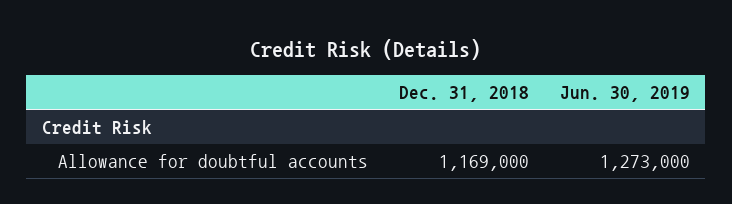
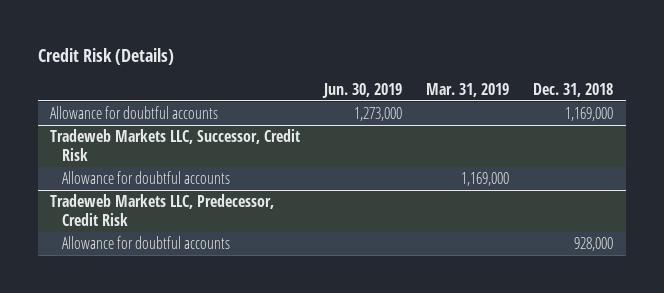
- | Dec. 31, 2018 | Jun. 30, 2019
+ | Jun. 30, 2019 | Mar. 31, 2019 | Dec. 31, 2018
- Credit Risk
+ Tradeweb Markets LLC, Successor, Credit Risk
+ Allowance for doubtful accounts | | 1,169,000 |
+ Tradeweb Markets LLC, Predecessor, Credit Risk
+ Allowance for doubtful accounts | | | 928,000

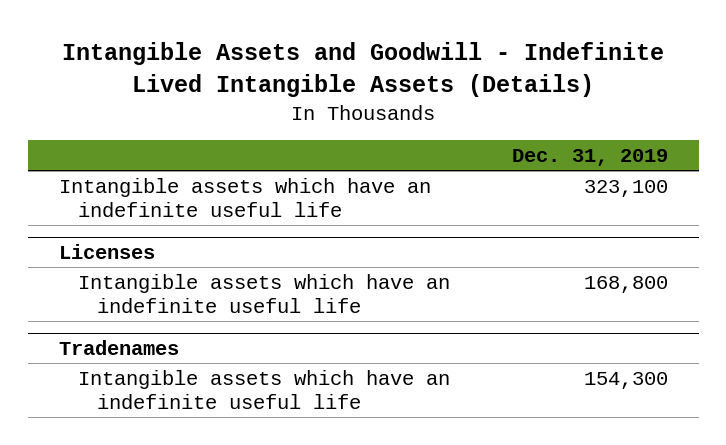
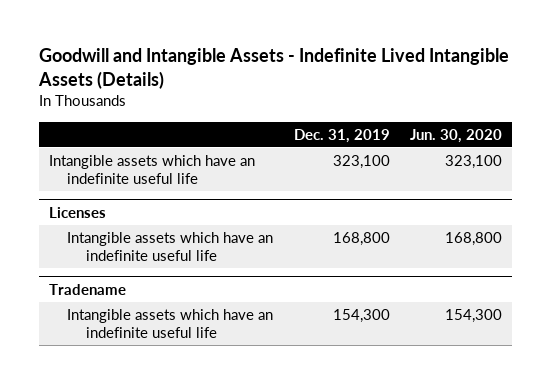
- Intangible Assets and Goodwill - Indefinite Lived Intangible Assets (Details)
+ Goodwill and Intangible Assets - Indefinite Lived Intangible Assets (Details)
- | Dec. 31, 2019
+ | Dec. 31, 2019 | Jun. 30, 2020
- Tradenames
+ Tradename

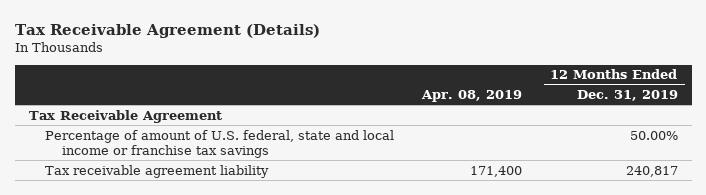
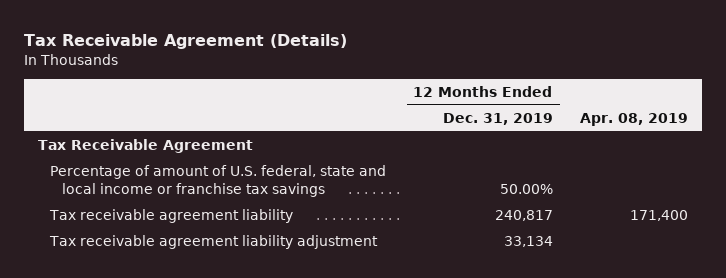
- | Apr. 08, 2019 | 12 Months Ended Dec. 31, 2019
+ | 12 Months Ended Dec. 31, 2019 | Apr. 08, 2019
+ Tax receivable agreement liability adjustment | 33,134 |

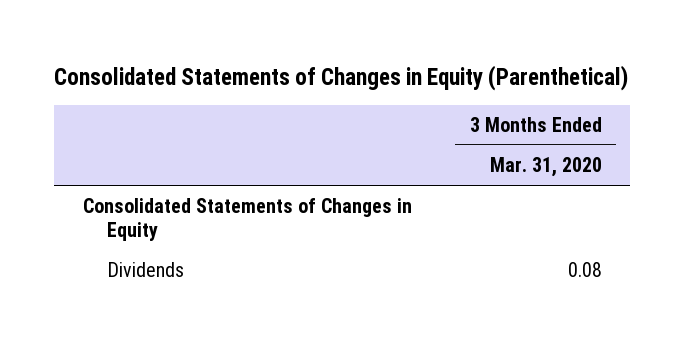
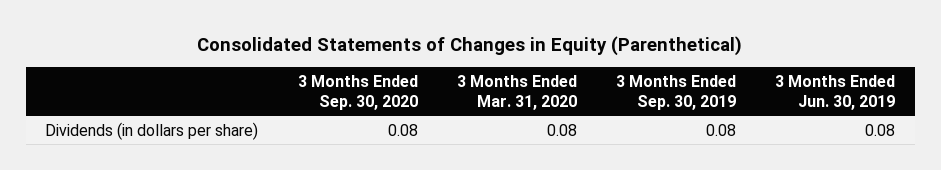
- | 3 Months Ended Mar. 31, 2020
+ | 3 Months Ended Sep. 30, 2020 | 3 Months Ended Mar. 31, 2020 | 3 Months Ended Sep. 30, 2019 | 3 Months Ended Jun. 30, 2019
- Consolidated Statements of Changes in Equity
- Dividends | 0.08
+ Dividends (in dollars per share) | 0.08 | 0.08 | 0.08 | 0.08

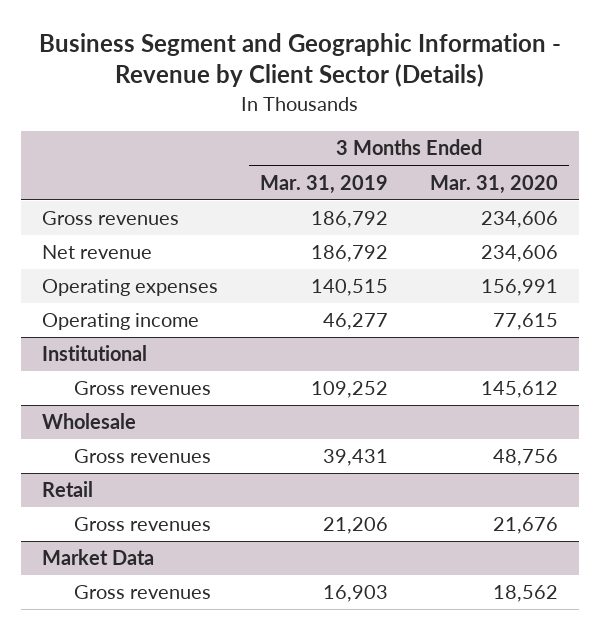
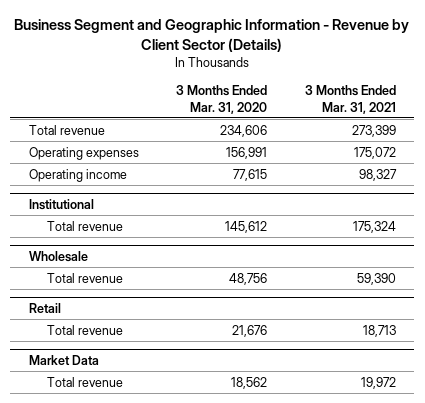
- | 3 Months Ended Mar. 31, 2019 | 3 Months Ended Mar. 31, 2020
+ | 3 Months Ended Mar. 31, 2020 | 3 Months Ended Mar. 31, 2021
- Gross revenues | 186,792 | 234,606
- Net revenue | 186,792 | 234,606
+ Total revenue | 234,606 | 273,399
@ Institutional
- Gross revenues | 109,252 | 145,612
+ Total revenue | 145,612 | 175,324
@ Wholesale
- Gross revenues | 39,431 | 48,756
+ Total revenue | 48,756 | 59,390
@ Retail
- Gross revenues | 21,206 | 21,676
+ Total revenue | 21,676 | 18,713
@ Market Data
- Gross revenues | 16,903 | 18,562
+ Total revenue | 18,562 | 19,972

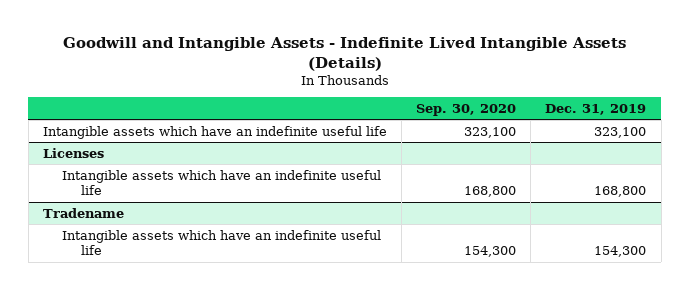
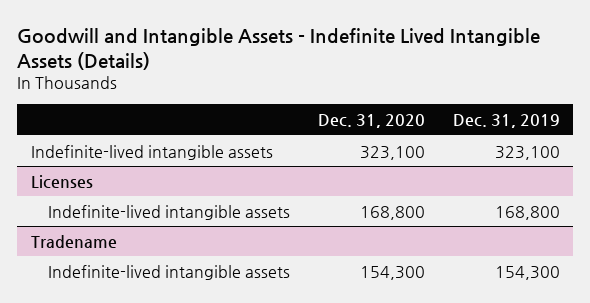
- | Sep. 30, 2020 | Dec. 31, 2019
+ | Dec. 31, 2020 | Dec. 31, 2019
- Intangible assets which have an indefinite useful life | 323,100 | 323,100
+ Indefinite-lived intangible assets | 323,100 | 323,100
@ Licenses
- Intangible assets which have an indefinite useful life | 168,800 | 168,800
+ Indefinite-lived intangible assets | 168,800 | 168,800
@ Tradename
- Intangible assets which have an indefinite useful life | 154,300 | 154,300
+ Indefinite-lived intangible assets | 154,300 | 154,300

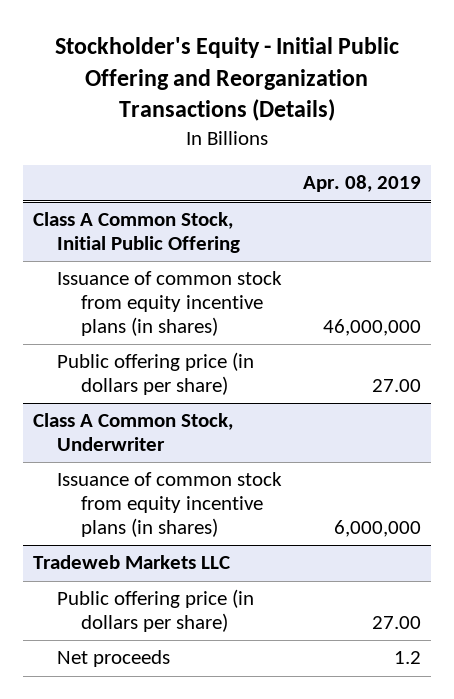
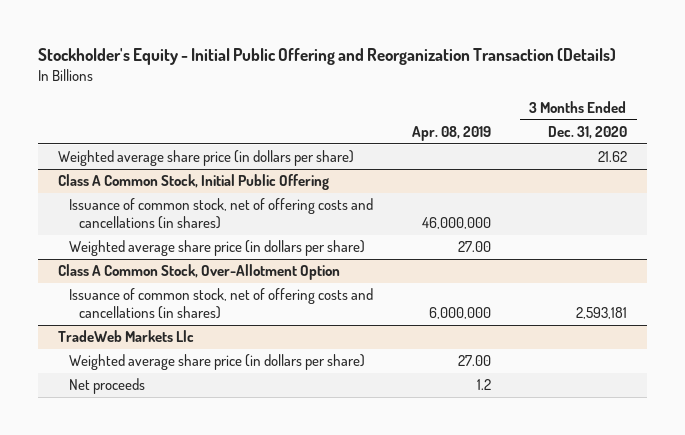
- Stockholder's Equity - Initial Public Offering and Reorganization Transactions (Details)
+ Stockholder's Equity - Initial Public Offering and Reorganization Transaction (Details)
- | Apr. 08, 2019
+ | Apr. 08, 2019 | 3 Months Ended Dec. 31, 2020
+ Weighted average share price (in dollars per share) | | 21.62
@ Class A Common Stock, Initial Public Offering
- Issuance of common stock from equity incentive plans (in shares) | 46,000,000
- Public offering price (in dollars per share) | 27.00
- Class A Common Stock, Underwriter
- Issuance of common stock from equity incentive plans (in shares) | 6,000,000
- Tradeweb Markets LLC
- Public offering price (in dollars per share) | 27.00
@ Class A Common Stock, Initial Public Offering
+ Issuance of common stock, net of offering costs and cancellations (in shares) | 46,000,000 |
+ Weighted average share price (in dollars per share) | 27.00 |
+ Class A Common Stock, Over-Allotment Option
+ Issuance of common stock, net of offering costs and cancellations (in shares) | 6,000,000 | 2,593,181
+ TradeWeb Markets Llc
+ Weighted average share price (in dollars per share) | 27.00 |

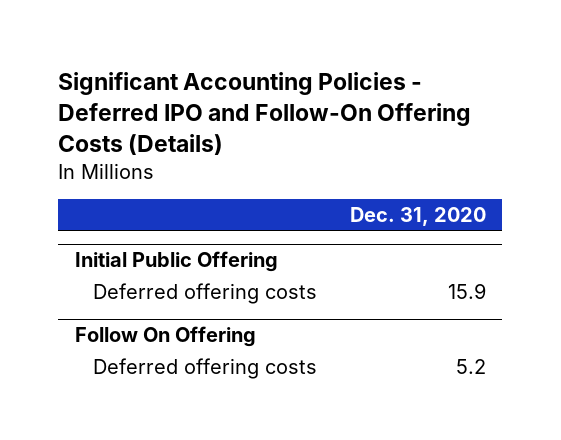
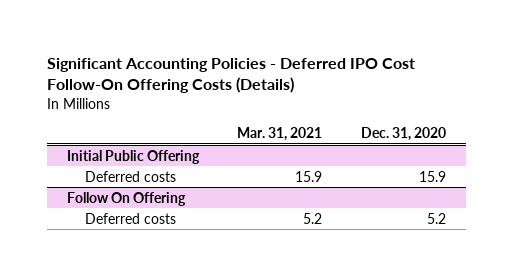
- Significant Accounting Policies - Deferred IPO and Follow-On Offering Costs (Details)
+ Significant Accounting Policies - Deferred IPO Cost Follow-On Offering Costs (Details)
- | Dec. 31, 2020
+ | Mar. 31, 2021 | Dec. 31, 2020
@ Initial Public Offering
- Deferred offering costs | 15.9
+ Deferred costs | 15.9 | 15.9
@ Follow On Offering
- Deferred offering costs | 5.2
+ Deferred costs | 5.2 | 5.2

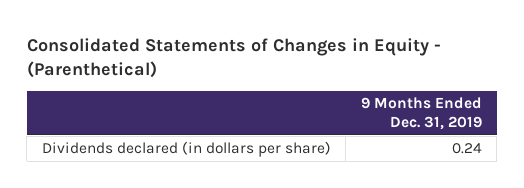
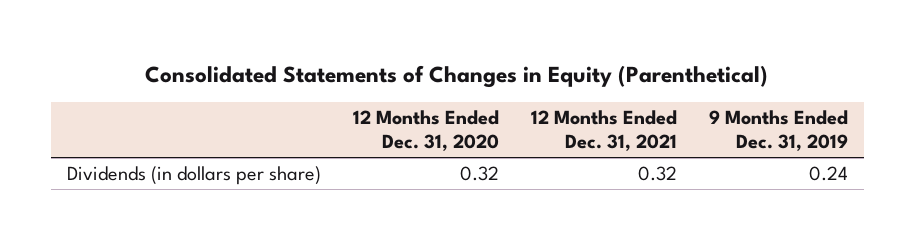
- Consolidated Statements of Changes in Equity - (Parenthetical)
+ Consolidated Statements of Changes in Equity (Parenthetical)
- | 9 Months Ended Dec. 31, 2019
+ | 12 Months Ended Dec. 31, 2020 | 12 Months Ended Dec. 31, 2021 | 9 Months Ended Dec. 31, 2019
- Dividends declared (in dollars per share) | 0.24
+ Dividends (in dollars per share) | 0.32 | 0.32 | 0.24

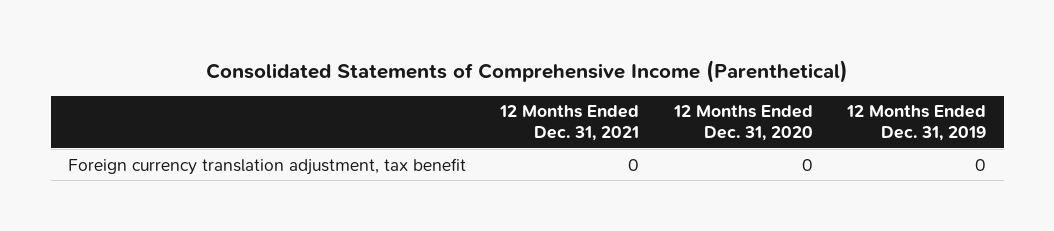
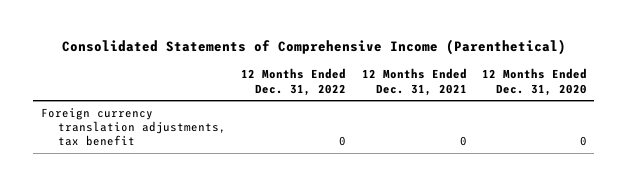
- | 12 Months Ended Dec. 31, 2021 | 12 Months Ended Dec. 31, 2020 | 12 Months Ended Dec. 31, 2019
+ | 12 Months Ended Dec. 31, 2022 | 12 Months Ended Dec. 31, 2021 | 12 Months Ended Dec. 31, 2020
- Foreign currency translation adjustment, tax benefit | 0 | 0 | 0
+ Foreign currency translation adjustments, tax benefit | 0 | 0 | 0

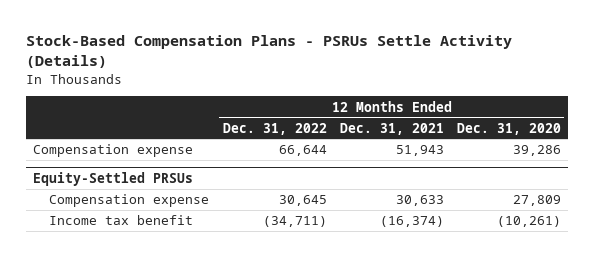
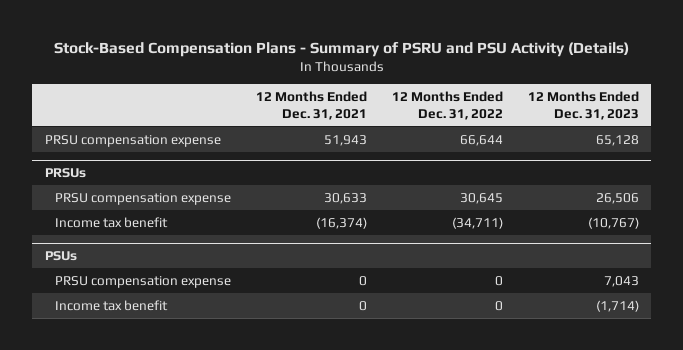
- Stock-Based Compensation Plans - PSRUs Settle Activity (Details)
+ Stock-Based Compensation Plans - Summary of PSRU and PSU Activity (Details)
- | 12 Months Ended Dec. 31, 2022 | 12 Months Ended Dec. 31, 2021 | 12 Months Ended Dec. 31, 2020
+ | 12 Months Ended Dec. 31, 2021 | 12 Months Ended Dec. 31, 2022 | 12 Months Ended Dec. 31, 2023
- Compensation expense | 66,644 | 51,943 | 39,286
- Equity-Settled PRSUs
- Compensation expense | 30,645 | 30,633 | 27,809
+ PRSU compensation expense | 51,943 | 66,644 | 65,128
+ PRSUs
+ PRSU compensation expense | 30,633 | 30,645 | 26,506
+ PSUs
+ PRSU compensation expense | 0 | 0 | 7,043
+ Income tax benefit | 0 | 0 | (1,714)

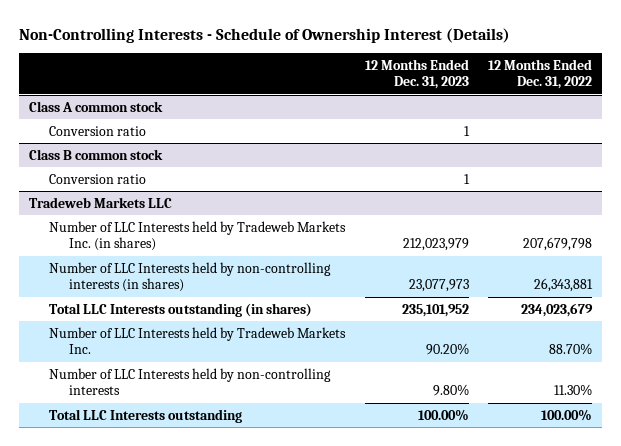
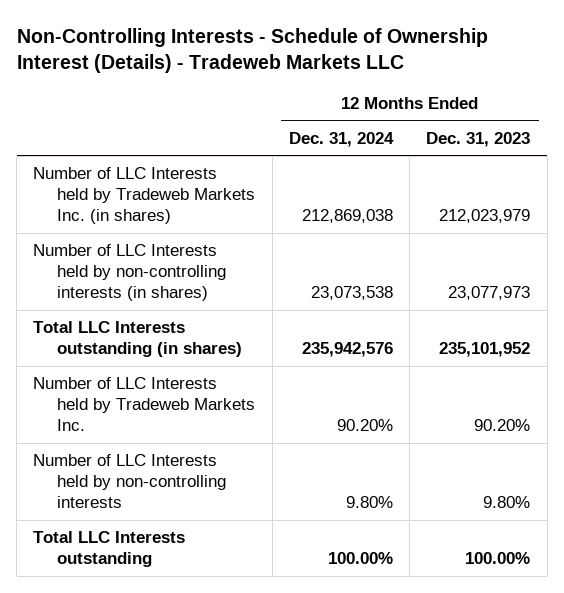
- Non-Controlling Interests - Schedule of Ownership Interest (Details)
+ Non-Controlling Interests - Schedule of Ownership Interest (Details) - Tradeweb Markets LLC
- | 12 Months Ended Dec. 31, 2023 | 12 Months Ended Dec. 31, 2022
+ | 12 Months Ended Dec. 31, 2024 | 12 Months Ended Dec. 31, 2023
- Class A common stock
- Conversion ratio | 1 |
- Class B common stock
- Conversion ratio | 1 |
- Tradeweb Markets LLC

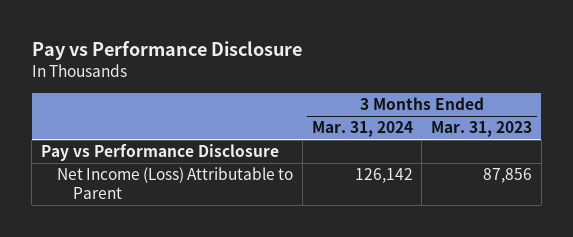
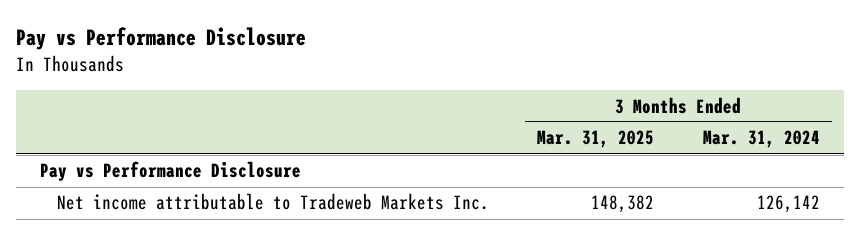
- | 3 Months Ended Mar. 31, 2024 | 3 Months Ended Mar. 31, 2023
+ | 3 Months Ended Mar. 31, 2025 | 3 Months Ended Mar. 31, 2024
- Net Income (Loss) Attributable to Parent | 126,142 | 87,856
+ Net income attributable to Tradeweb Markets Inc. | 148,382 | 126,142

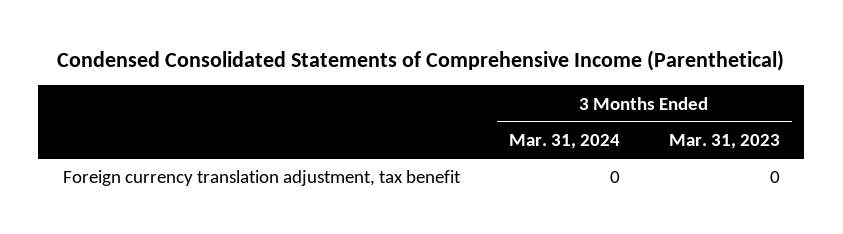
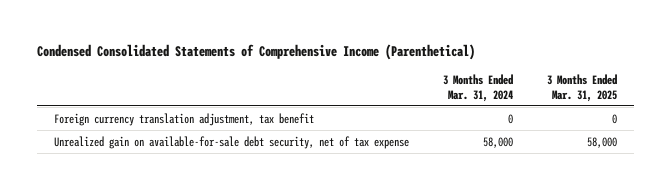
- | 3 Months Ended Mar. 31, 2024 | 3 Months Ended Mar. 31, 2023
+ | 3 Months Ended Mar. 31, 2024 | 3 Months Ended Mar. 31, 2025
+ Unrealized gain on available-for-sale debt security, net of tax expense | 58,000 | 58,000

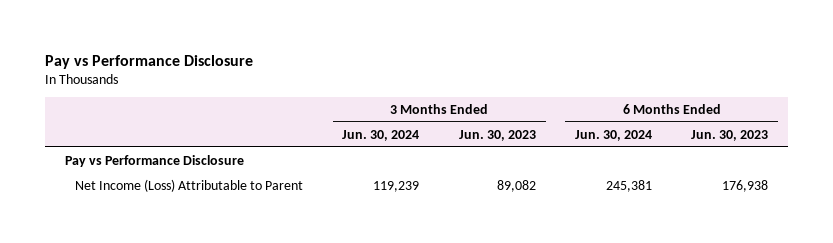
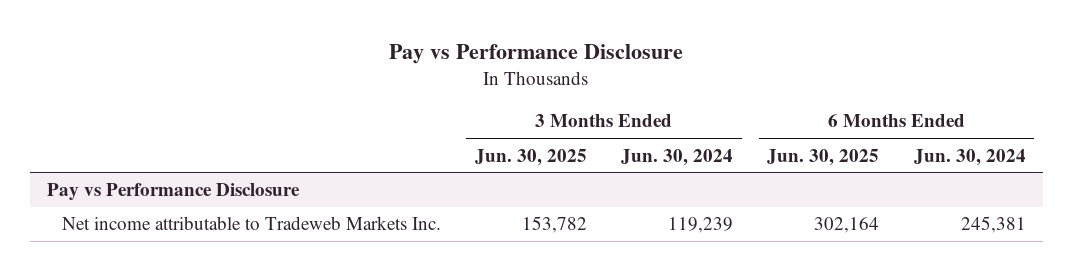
- | 3 Months Ended Jun. 30, 2024 | 3 Months Ended Jun. 30, 2023 | 6 Months Ended Jun. 30, 2024 | 6 Months Ended Jun. 30, 2023
+ | 3 Months Ended Jun. 30, 2025 | 3 Months Ended Jun. 30, 2024 | 6 Months Ended Jun. 30, 2025 | 6 Months Ended Jun. 30, 2024
- Net Income (Loss) Attributable to Parent | 119,239 | 89,082 | 245,381 | 176,938
+ Net income attributable to Tradeweb Markets Inc. | 153,782 | 119,239 | 302,164 | 245,381

